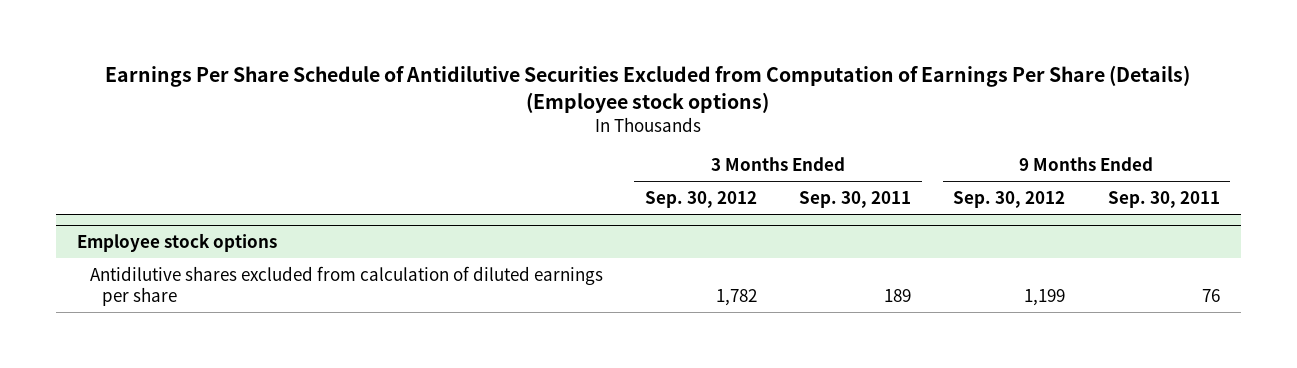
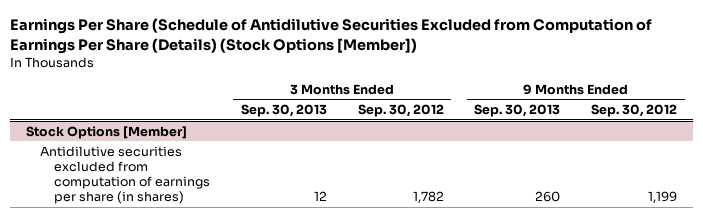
- Earnings Per Share Schedule of Antidilutive Securities Excluded from Computation of Earnings Per Share (Details) (Employee stock options)
+ Earnings Per Share (Schedule of Antidilutive Securities Excluded from Computation of Earnings Per Share (Details) (Stock Options [Member])
- | 3 Months Ended Sep. 30, 2012 | 3 Months Ended Sep. 30, 2011 | 9 Months Ended Sep. 30, 2012 | 9 Months Ended Sep. 30, 2011
+ | 3 Months Ended Sep. 30, 2013 | 3 Months Ended Sep. 30, 2012 | 9 Months Ended Sep. 30, 2013 | 9 Months Ended Sep. 30, 2012
- Employee stock options
- Antidilutive shares excluded from calculation of diluted earnings per share | 1,782 | 189 | 1,199 | 76
+ Stock Options [Member]
+ Antidilutive securities excluded from computation of earnings per share (in shares) | 12 | 1,782 | 260 | 1,199

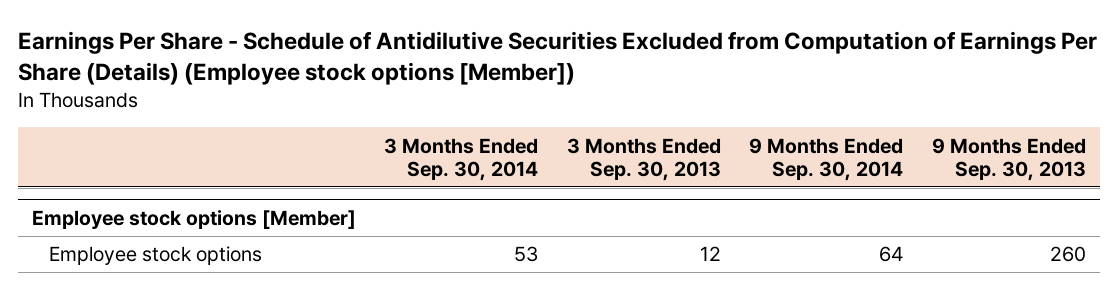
- Earnings Per Share (Schedule of Antidilutive Securities Excluded from Computation of Earnings Per Share (Details) (Stock Options [Member])
+ Earnings Per Share - Schedule of Antidilutive Securities Excluded from Computation of Earnings Per Share (Details) (Employee stock options [Member])
- | 3 Months Ended Sep. 30, 2013 | 3 Months Ended Sep. 30, 2012 | 9 Months Ended Sep. 30, 2013 | 9 Months Ended Sep. 30, 2012
+ | 3 Months Ended Sep. 30, 2014 | 3 Months Ended Sep. 30, 2013 | 9 Months Ended Sep. 30, 2014 | 9 Months Ended Sep. 30, 2013
- Stock Options [Member]
- Antidilutive securities excluded from computation of earnings per share (in shares) | 12 | 1,782 | 260 | 1,199
+ Employee stock options [Member]
+ Employee stock options | 53 | 12 | 64 | 260

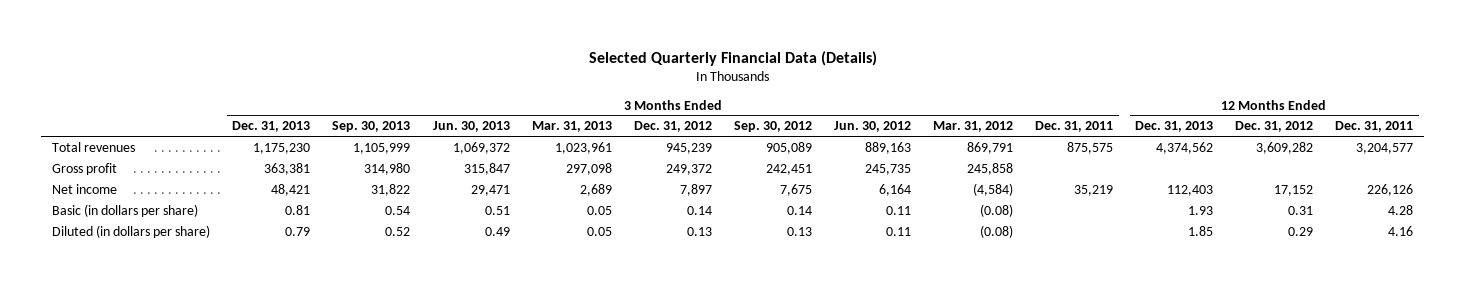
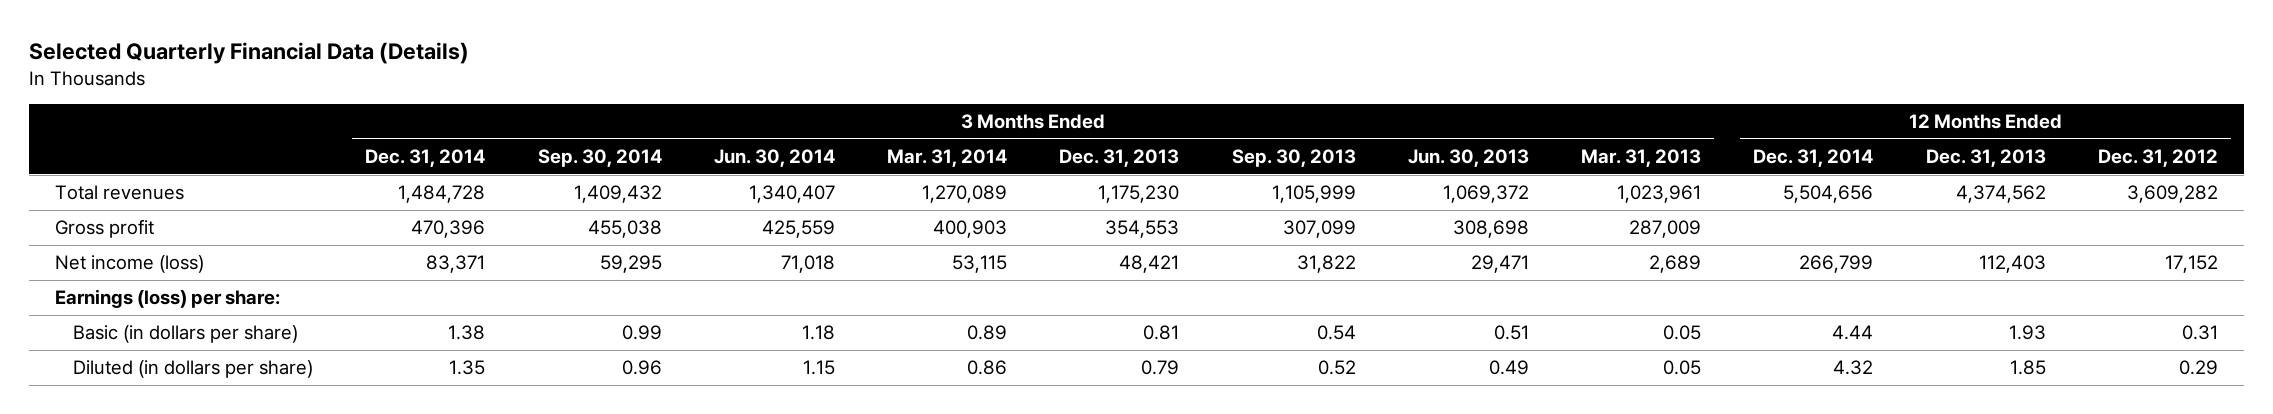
- | 3 Months Ended Dec. 31, 2013 | 3 Months Ended Sep. 30, 2013 | 3 Months Ended Jun. 30, 2013 | 3 Months Ended Mar. 31, 2013 | 3 Months Ended Dec. 31, 2012 | 3 Months Ended Sep. 30, 2012 | 3 Months Ended Jun. 30, 2012 | 3 Months Ended Mar. 31, 2012 | 3 Months Ended Dec. 31, 2011 | 12 Months Ended Dec. 31, 2013 | 12 Months Ended Dec. 31, 2012 | 12 Months Ended Dec. 31, 2011
+ | 3 Months Ended Dec. 31, 2014 | 3 Months Ended Sep. 30, 2014 | 3 Months Ended Jun. 30, 2014 | 3 Months Ended Mar. 31, 2014 | 3 Months Ended Dec. 31, 2013 | 3 Months Ended Sep. 30, 2013 | 3 Months Ended Jun. 30, 2013 | 3 Months Ended Mar. 31, 2013 | 12 Months Ended Dec. 31, 2014 | 12 Months Ended Dec. 31, 2013 | 12 Months Ended Dec. 31, 2012
- Gross profit | 363,381 | 314,980 | 315,847 | 297,098 | 249,372 | 242,451 | 245,735 | 245,858 | | | |
- Net income | 48,421 | 31,822 | 29,471 | 2,689 | 7,897 | 7,675 | 6,164 | (4,584) | 35,219 | 112,403 | 17,152 | 226,126
+ Gross profit | 470,396 | 455,038 | 425,559 | 400,903 | 354,553 | 307,099 | 308,698 | 287,009 | | |
+ Net income (loss) | 83,371 | 59,295 | 71,018 | 53,115 | 48,421 | 31,822 | 29,471 | 2,689 | 266,799 | 112,403 | 17,152
+ Earnings (loss) per share:

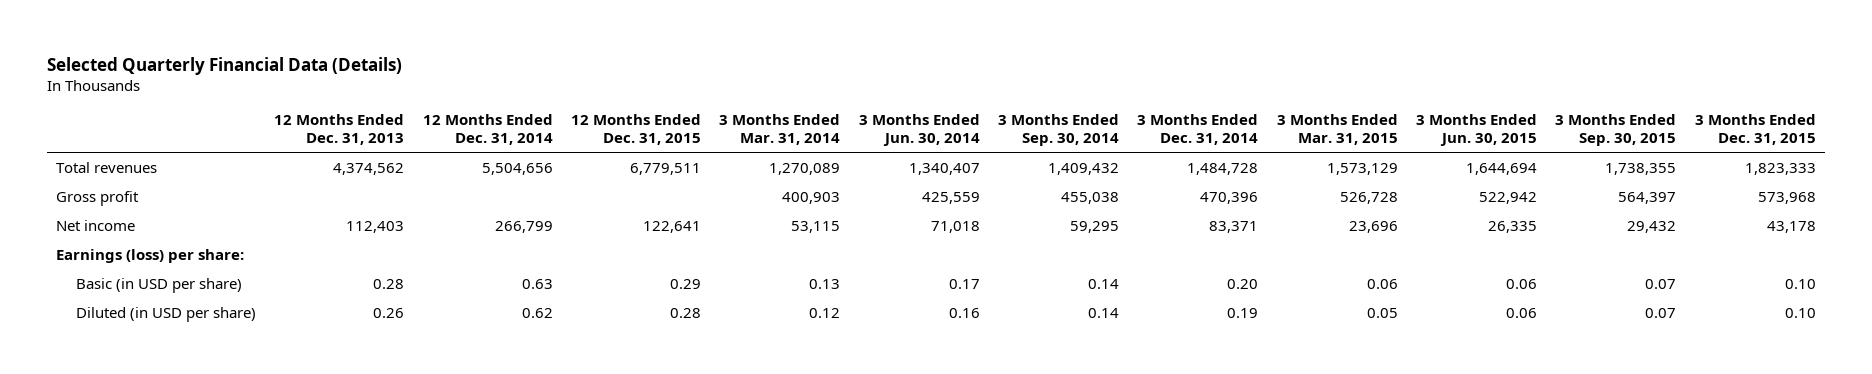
- | 3 Months Ended Dec. 31, 2014 | 3 Months Ended Sep. 30, 2014 | 3 Months Ended Jun. 30, 2014 | 3 Months Ended Mar. 31, 2014 | 3 Months Ended Dec. 31, 2013 | 3 Months Ended Sep. 30, 2013 | 3 Months Ended Jun. 30, 2013 | 3 Months Ended Mar. 31, 2013 | 12 Months Ended Dec. 31, 2014 | 12 Months Ended Dec. 31, 2013 | 12 Months Ended Dec. 31, 2012
+ | 12 Months Ended Dec. 31, 2013 | 12 Months Ended Dec. 31, 2014 | 12 Months Ended Dec. 31, 2015 | 3 Months Ended Mar. 31, 2014 | 3 Months Ended Jun. 30, 2014 | 3 Months Ended Sep. 30, 2014 | 3 Months Ended Dec. 31, 2014 | 3 Months Ended Mar. 31, 2015 | 3 Months Ended Jun. 30, 2015 | 3 Months Ended Sep. 30, 2015 | 3 Months Ended Dec. 31, 2015
- Net income (loss) | 83,371 | 59,295 | 71,018 | 53,115 | 48,421 | 31,822 | 29,471 | 2,689 | 266,799 | 112,403 | 17,152
+ Net income | 112,403 | 266,799 | 122,641 | 53,115 | 71,018 | 59,295 | 83,371 | 23,696 | 26,335 | 29,432 | 43,178
- Basic (in dollars per share) | 1.38 | 0.99 | 1.18 | 0.89 | 0.81 | 0.54 | 0.51 | 0.05 | 4.44 | 1.93 | 0.31
- Diluted (in dollars per share) | 1.35 | 0.96 | 1.15 | 0.86 | 0.79 | 0.52 | 0.49 | 0.05 | 4.32 | 1.85 | 0.29
+ Basic (in USD per share) | 0.28 | 0.63 | 0.29 | 0.13 | 0.17 | 0.14 | 0.20 | 0.06 | 0.06 | 0.07 | 0.10
+ Diluted (in USD per share) | 0.26 | 0.62 | 0.28 | 0.12 | 0.16 | 0.14 | 0.19 | 0.05 | 0.06 | 0.07 | 0.10

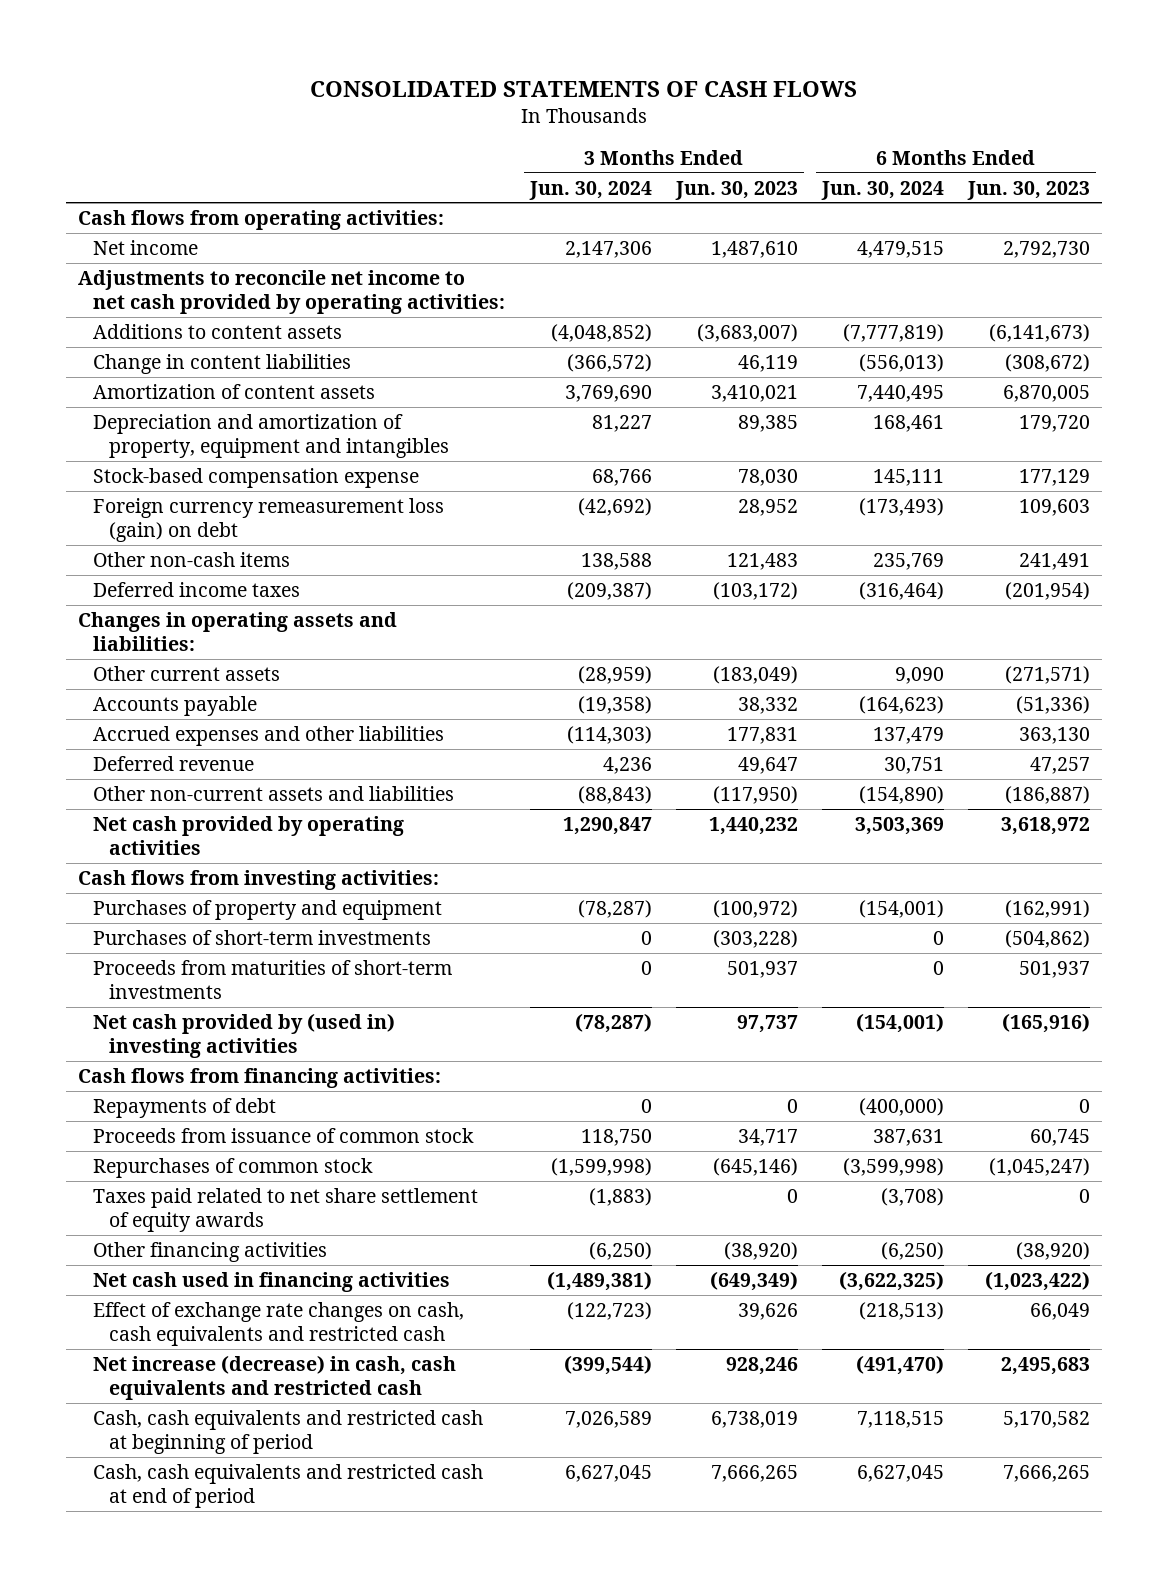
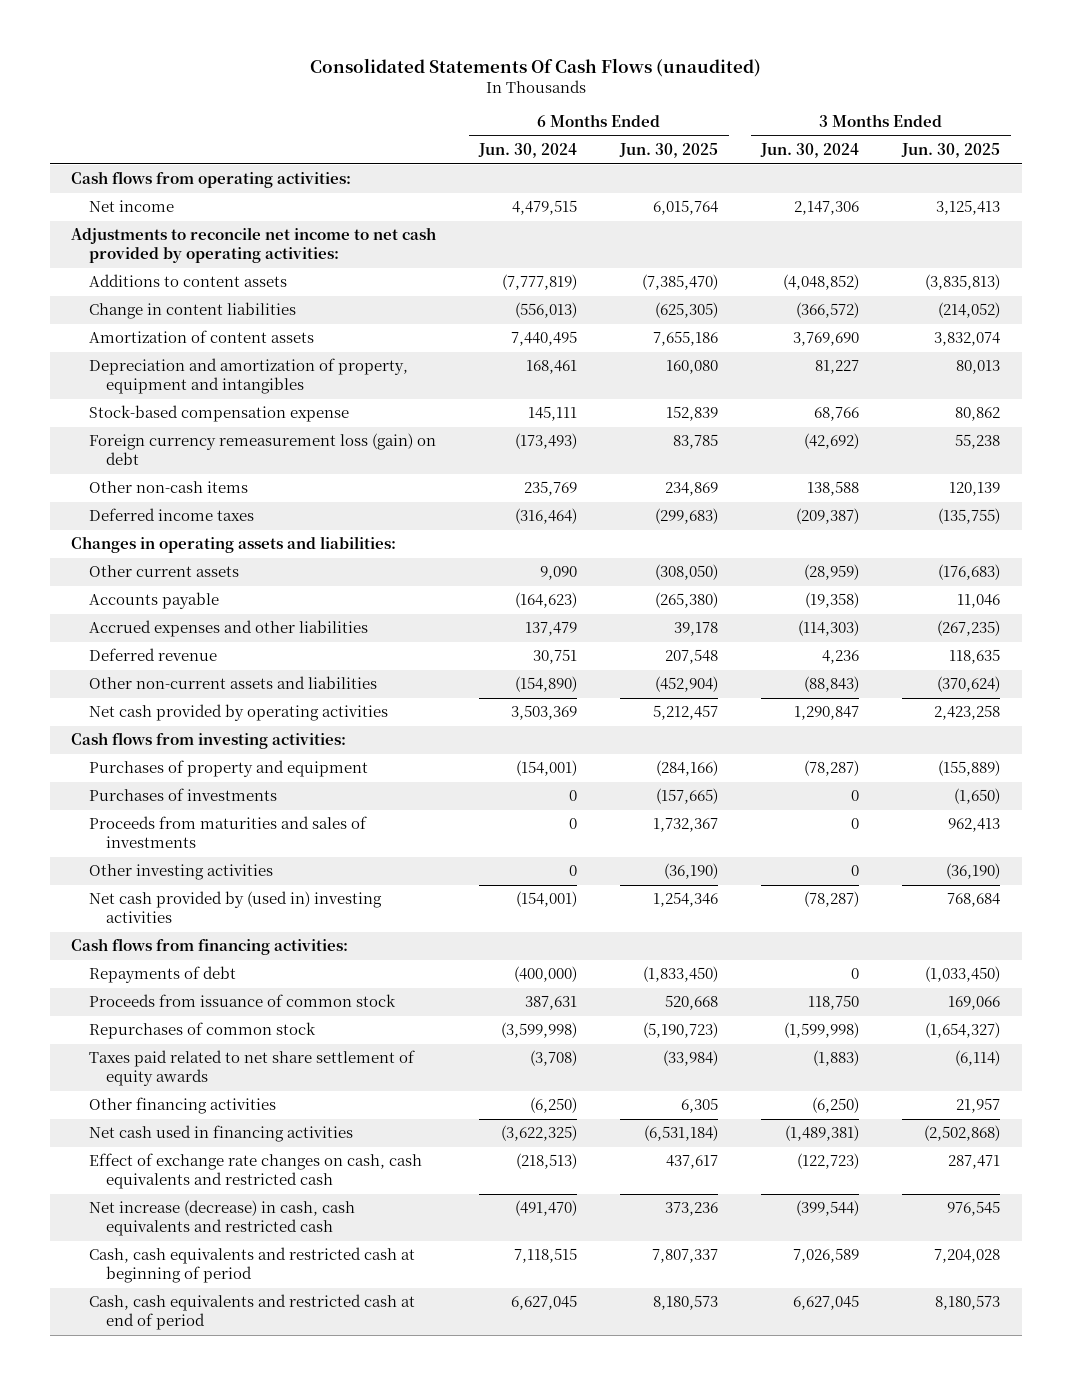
- CONSOLIDATED STATEMENTS OF CASH FLOWS
+ Consolidated Statements Of Cash Flows (unaudited)
- | 3 Months Ended Jun. 30, 2024 | 3 Months Ended Jun. 30, 2023 | 6 Months Ended Jun. 30, 2024 | 6 Months Ended Jun. 30, 2023
+ | 6 Months Ended Jun. 30, 2024 | 6 Months Ended Jun. 30, 2025 | 3 Months Ended Jun. 30, 2024 | 3 Months Ended Jun. 30, 2025
- Purchases of short-term investments | 0 | (303,228) | 0 | (504,862)
- Proceeds from maturities of short-term investments | 0 | 501,937 | 0 | 501,937
+ Purchases of investments | 0 | (157,665) | 0 | (1,650)
+ Proceeds from maturities and sales of investments | 0 | 1,732,367 | 0 | 962,413
+ Other investing activities | 0 | (36,190) | 0 | (36,190)

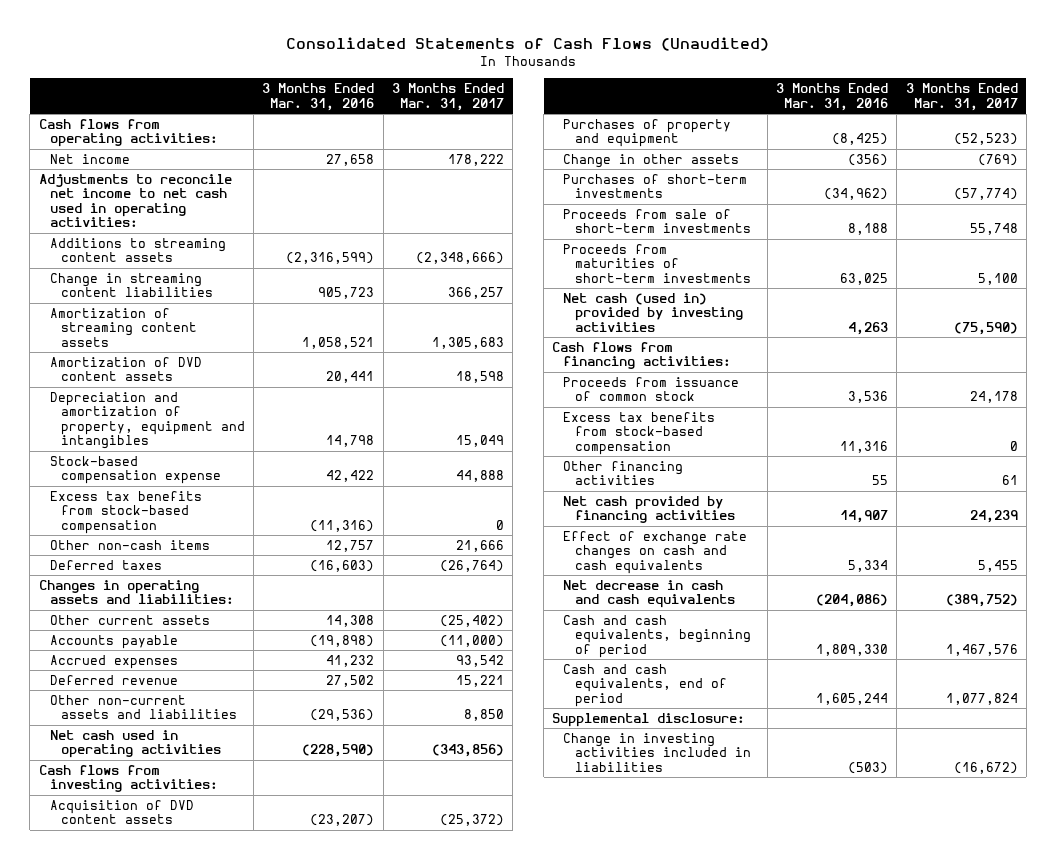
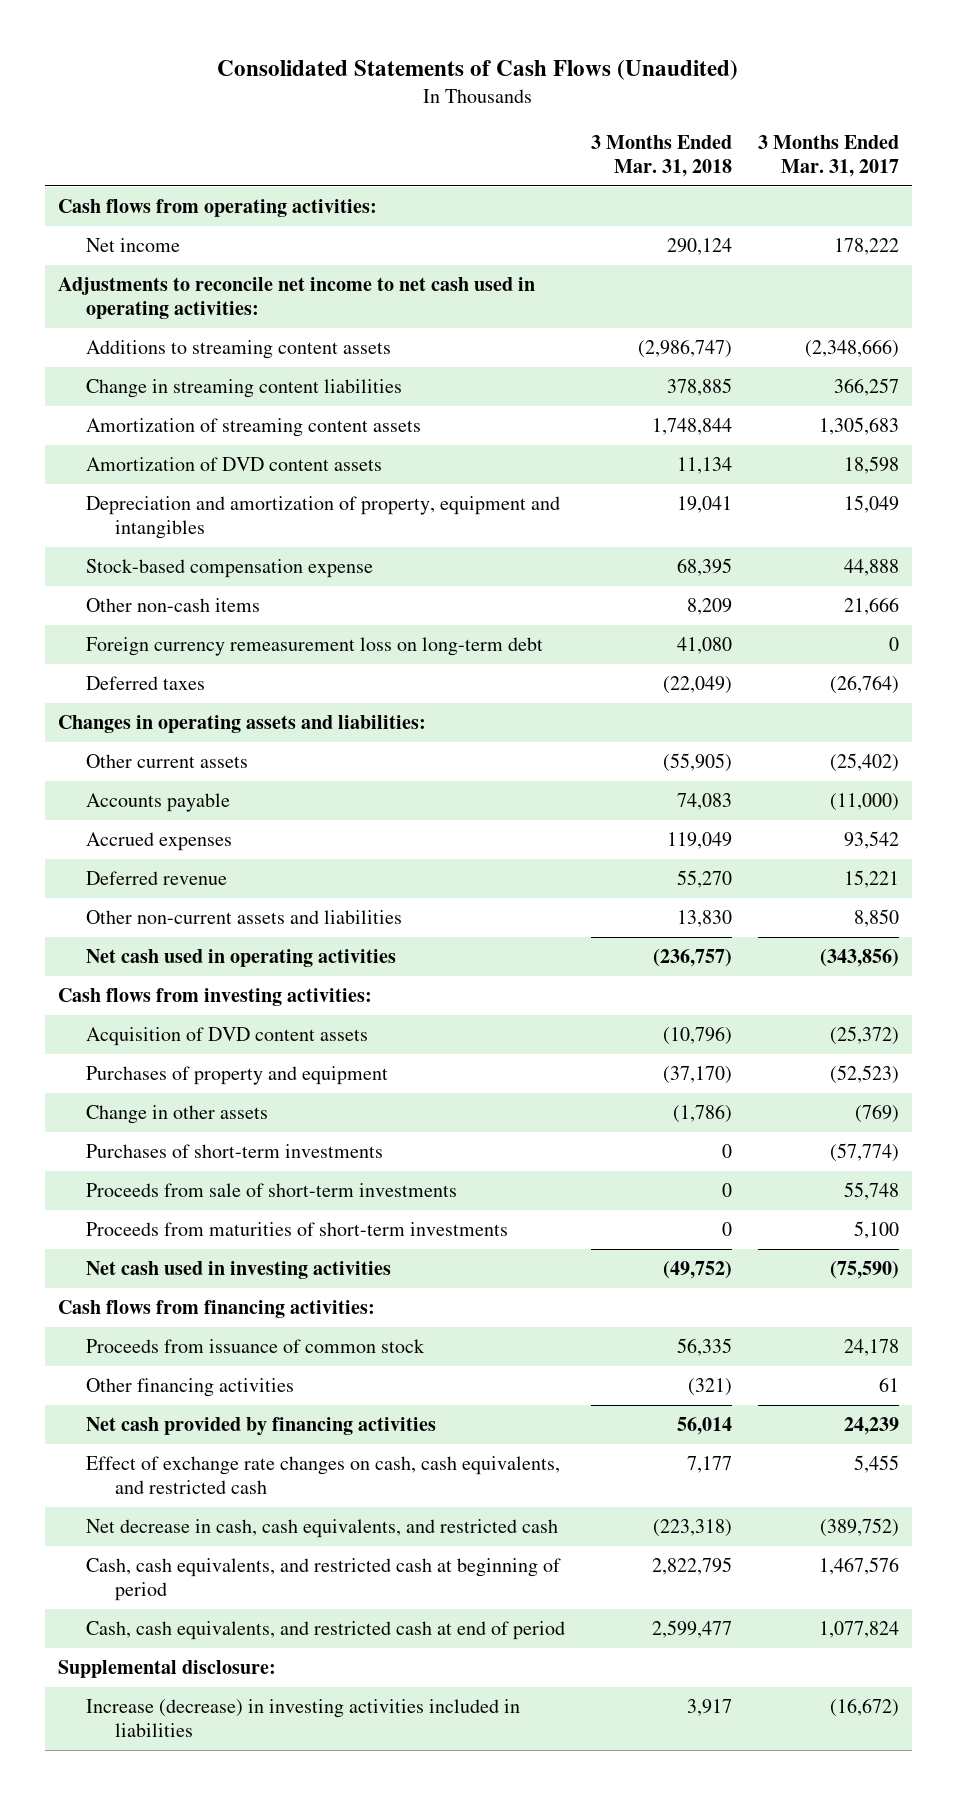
- | 3 Months Ended Mar. 31, 2016 | 3 Months Ended Mar. 31, 2017
+ | 3 Months Ended Mar. 31, 2018 | 3 Months Ended Mar. 31, 2017
- Excess tax benefits from stock-based compensation | (11,316) | 0
+ Foreign currency remeasurement loss on long-term debt | 41,080 | 0
- Net cash (used in) provided by investing activities | 4,263 | (75,590)
+ Net cash used in investing activities | (49,752) | (75,590)
- Excess tax benefits from stock-based compensation | 11,316 | 0
- Effect of exchange rate changes on cash and cash equivalents | 5,334 | 5,455
- Net decrease in cash and cash equivalents | (204,086) | (389,752)
- Cash and cash equivalents, beginning of period | 1,809,330 | 1,467,576
- Cash and cash equivalents, end of period | 1,605,244 | 1,077,824
+ Effect of exchange rate changes on cash, cash equivalents, and restricted cash | 7,177 | 5,455
+ Net decrease in cash, cash equivalents, and restricted cash | (223,318) | (389,752)
+ Cash, cash equivalents, and restricted cash at beginning of period | 2,822,795 | 1,467,576
+ Cash, cash equivalents, and restricted cash at end of period | 2,599,477 | 1,077,824
- Change in investing activities included in liabilities | (503) | (16,672)
+ Increase (decrease) in investing activities included in liabilities | 3,917 | (16,672)

